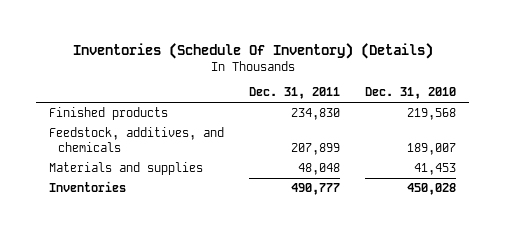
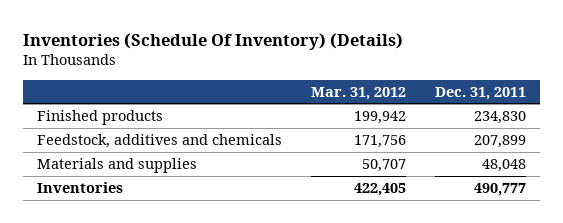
- | Dec. 31, 2011 | Dec. 31, 2010
+ | Mar. 31, 2012 | Dec. 31, 2011
- Feedstock, additives, and chemicals | 207,899 | 189,007
+ Feedstock, additives and chemicals | 171,756 | 207,899

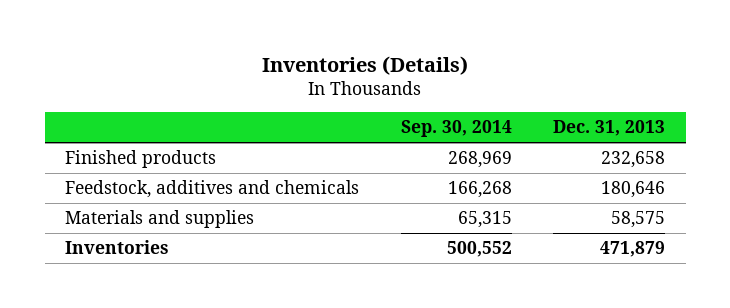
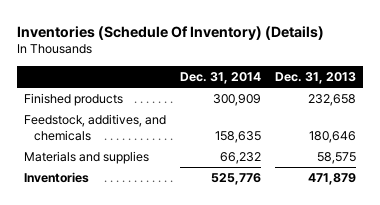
- Inventories (Details)
+ Inventories (Schedule Of Inventory) (Details)
- | Sep. 30, 2014 | Dec. 31, 2013
+ | Dec. 31, 2014 | Dec. 31, 2013
- Feedstock, additives and chemicals | 166,268 | 180,646
+ Feedstock, additives, and chemicals | 158,635 | 180,646

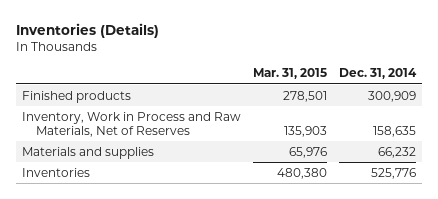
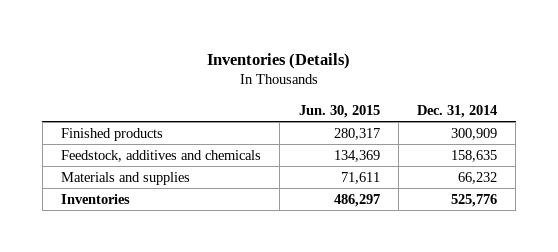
- | Mar. 31, 2015 | Dec. 31, 2014
+ | Jun. 30, 2015 | Dec. 31, 2014
- Inventory, Work in Process and Raw Materials, Net of Reserves | 135,903 | 158,635
+ Feedstock, additives and chemicals | 134,369 | 158,635

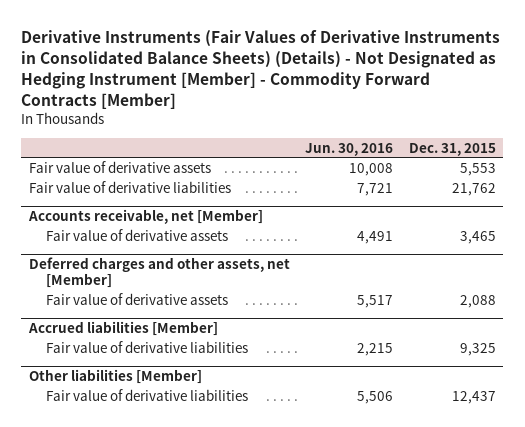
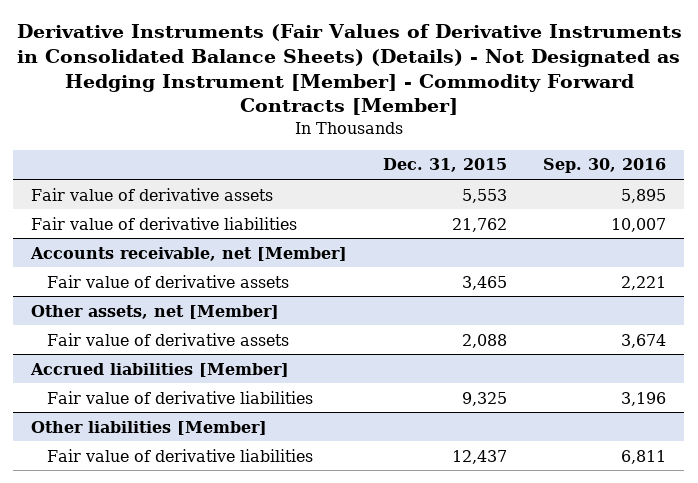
- | Jun. 30, 2016 | Dec. 31, 2015
+ | Dec. 31, 2015 | Sep. 30, 2016
- Deferred charges and other assets, net [Member]
+ Other assets, net [Member]

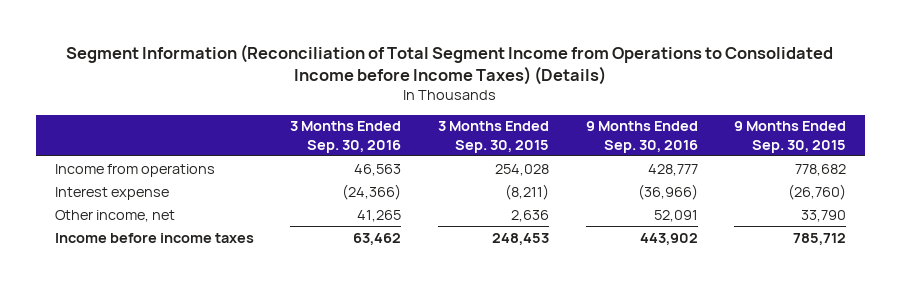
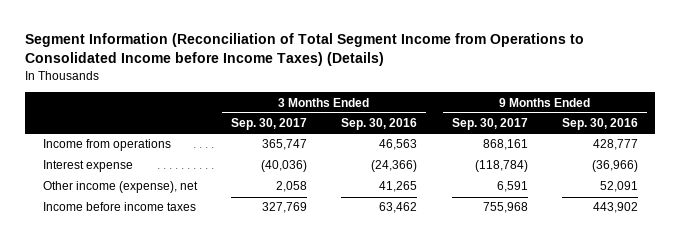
- | 3 Months Ended Sep. 30, 2016 | 3 Months Ended Sep. 30, 2015 | 9 Months Ended Sep. 30, 2016 | 9 Months Ended Sep. 30, 2015
+ | 3 Months Ended Sep. 30, 2017 | 3 Months Ended Sep. 30, 2016 | 9 Months Ended Sep. 30, 2017 | 9 Months Ended Sep. 30, 2016
- Other income, net | 41,265 | 2,636 | 52,091 | 33,790
+ Other income (expense), net | 2,058 | 41,265 | 6,591 | 52,091

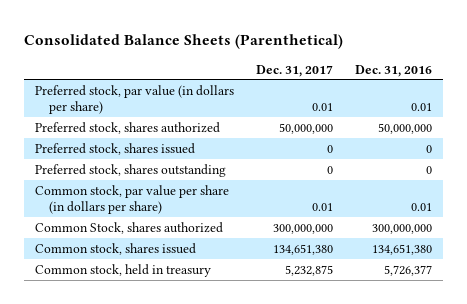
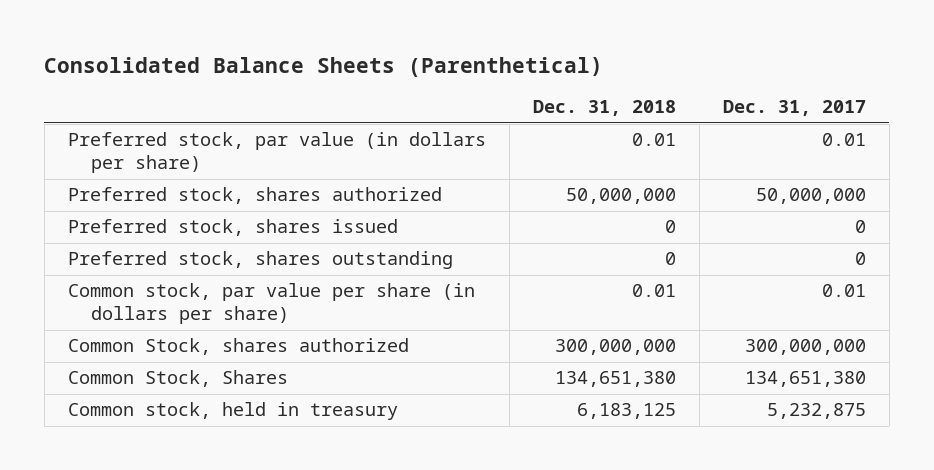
- | Dec. 31, 2017 | Dec. 31, 2016
+ | Dec. 31, 2018 | Dec. 31, 2017
- Common stock, shares issued | 134,651,380 | 134,651,380
+ Common Stock, Shares | 134,651,380 | 134,651,380

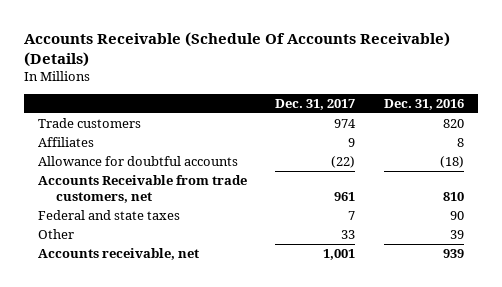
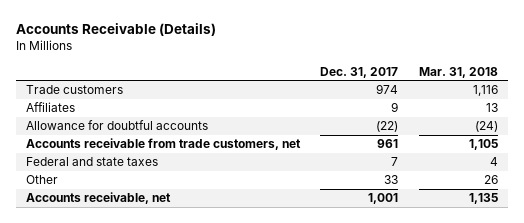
- Accounts Receivable (Schedule Of Accounts Receivable) (Details)
+ Accounts Receivable (Details)
- | Dec. 31, 2017 | Dec. 31, 2016
+ | Dec. 31, 2017 | Mar. 31, 2018
- Accounts Receivable from trade customers, net | 961 | 810
+ Accounts receivable from trade customers, net | 961 | 1,105

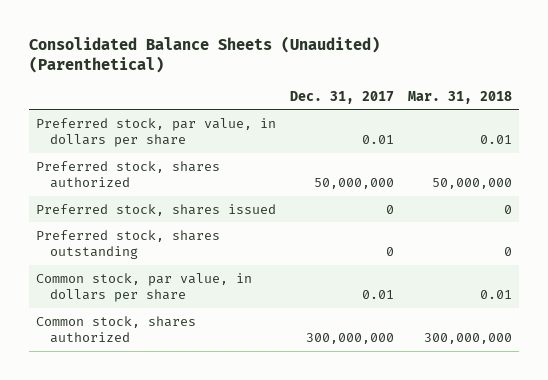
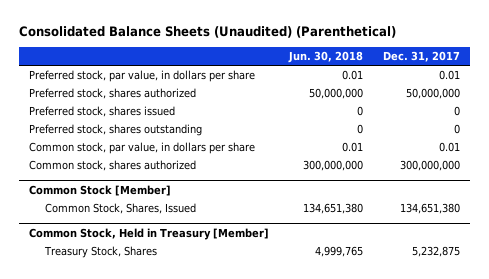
- | Dec. 31, 2017 | Mar. 31, 2018
+ | Jun. 30, 2018 | Dec. 31, 2017
+ Common Stock [Member]
+ Common Stock, Shares, Issued | 134,651,380 | 134,651,380
+ Common Stock, Held in Treasury [Member]
+ Treasury Stock, Shares | 4,999,765 | 5,232,875

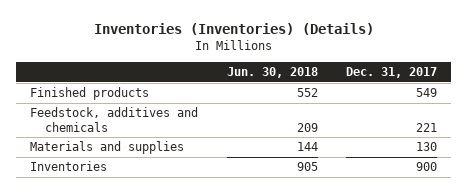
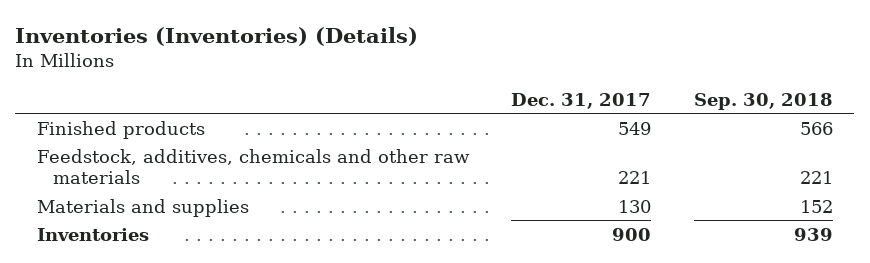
- | Jun. 30, 2018 | Dec. 31, 2017
+ | Dec. 31, 2017 | Sep. 30, 2018
- Feedstock, additives and chemicals | 209 | 221
+ Feedstock, additives, chemicals and other raw materials | 221 | 221

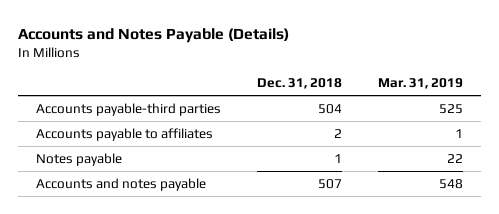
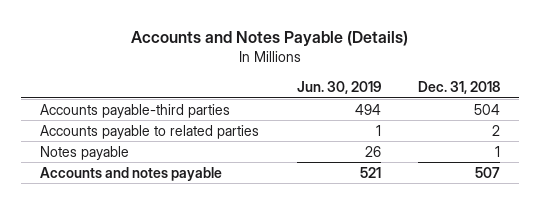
- | Dec. 31, 2018 | Mar. 31, 2019
+ | Jun. 30, 2019 | Dec. 31, 2018
- Accounts payable to affiliates | 2 | 1
+ Accounts payable to related parties | 1 | 2

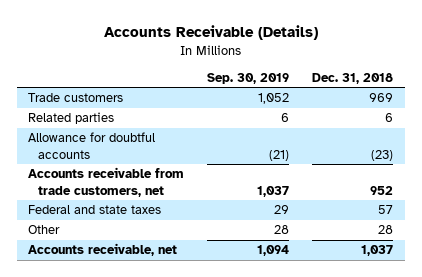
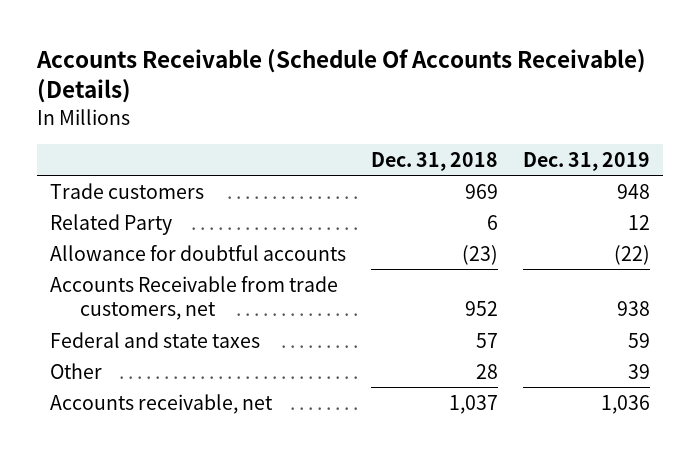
- Accounts Receivable (Details)
+ Accounts Receivable (Schedule Of Accounts Receivable) (Details)
- | Sep. 30, 2019 | Dec. 31, 2018
+ | Dec. 31, 2018 | Dec. 31, 2019
- Related parties | 6 | 6
+ Related Party | 6 | 12
- Accounts receivable from trade customers, net | 1,037 | 952
+ Accounts Receivable from trade customers, net | 952 | 938

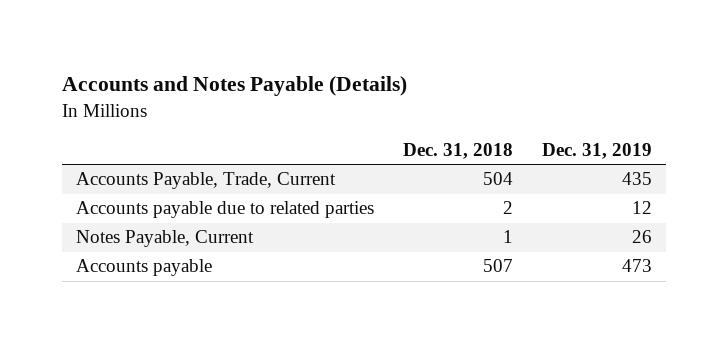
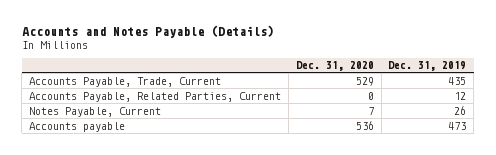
- | Dec. 31, 2018 | Dec. 31, 2019
+ | Dec. 31, 2020 | Dec. 31, 2019
- Accounts payable due to related parties | 2 | 12
+ Accounts Payable, Related Parties, Current | 0 | 12

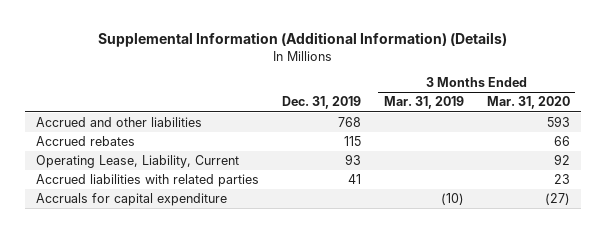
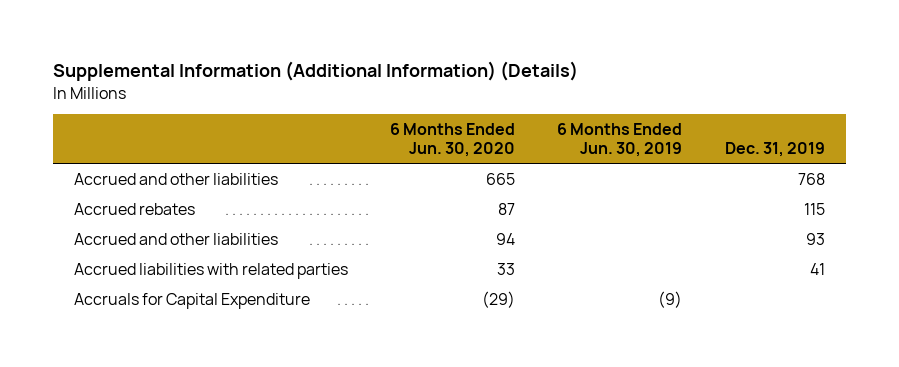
- | Dec. 31, 2019 | 3 Months Ended Mar. 31, 2019 | 3 Months Ended Mar. 31, 2020
+ | 6 Months Ended Jun. 30, 2020 | 6 Months Ended Jun. 30, 2019 | Dec. 31, 2019
- Operating Lease, Liability, Current | 93 | | 92
+ Accrued and other liabilities | 94 | | 93
- Accruals for capital expenditure | | (10) | (27)
+ Accruals for Capital Expenditure | (29) | (9) |

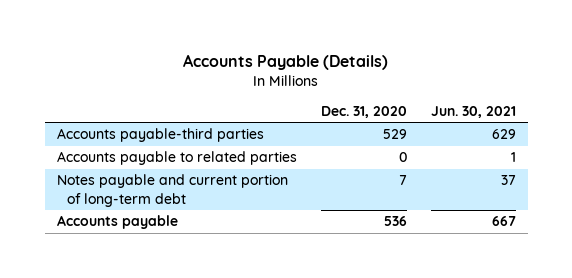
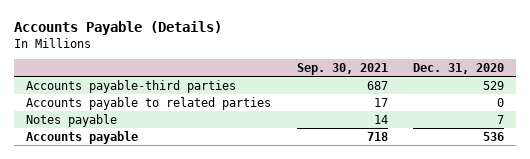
- | Dec. 31, 2020 | Jun. 30, 2021
+ | Sep. 30, 2021 | Dec. 31, 2020
- Notes payable and current portion of long-term debt | 7 | 37
+ Notes payable | 14 | 7

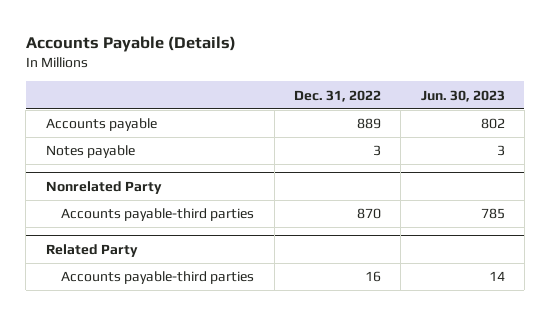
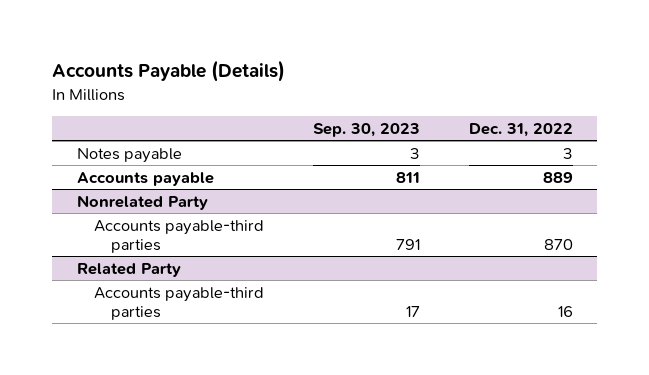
- | Dec. 31, 2022 | Jun. 30, 2023
+ | Sep. 30, 2023 | Dec. 31, 2022
moved down: Accounts payable | 811 | 889

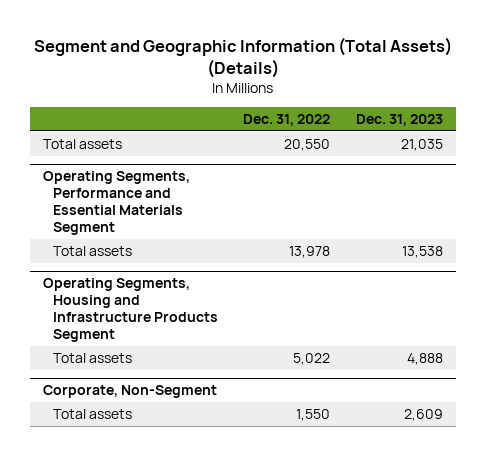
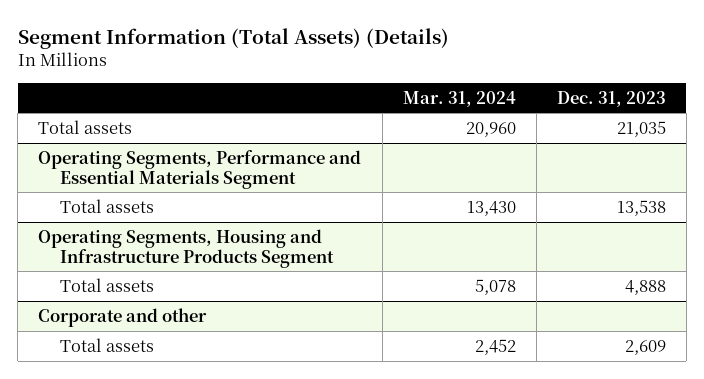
- Segment and Geographic Information (Total Assets) (Details)
+ Segment Information (Total Assets) (Details)
- | Dec. 31, 2022 | Dec. 31, 2023
+ | Mar. 31, 2024 | Dec. 31, 2023
- Corporate, Non-Segment
+ Corporate and other

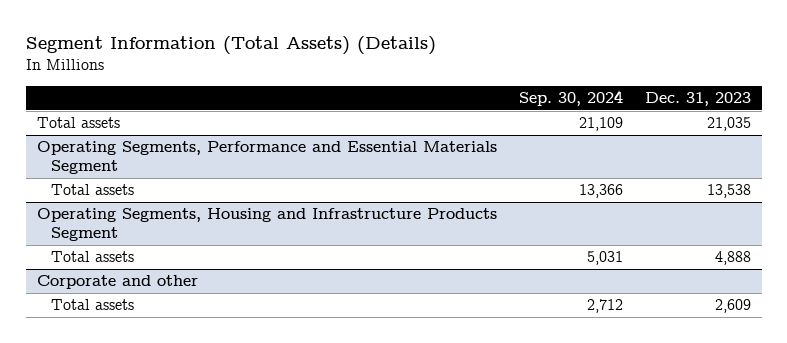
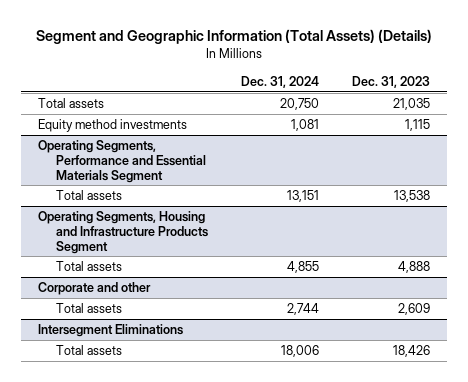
- Segment Information (Total Assets) (Details)
+ Segment and Geographic Information (Total Assets) (Details)
- | Sep. 30, 2024 | Dec. 31, 2023
+ | Dec. 31, 2024 | Dec. 31, 2023
+ Equity method investments | 1,081 | 1,115
+ Intersegment Eliminations
+ Total assets | 18,006 | 18,426

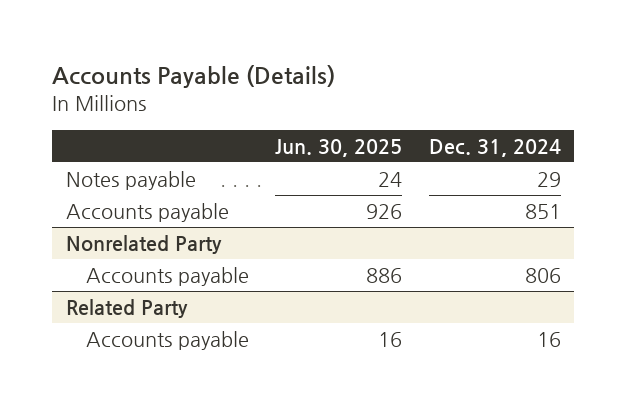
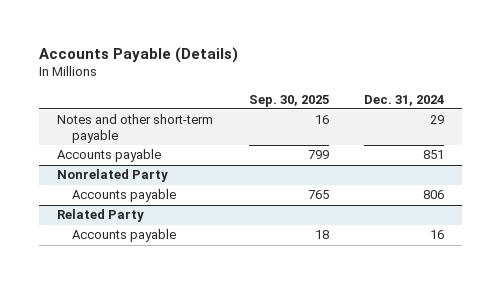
- | Jun. 30, 2025 | Dec. 31, 2024
+ | Sep. 30, 2025 | Dec. 31, 2024
- Notes payable | 24 | 29
+ Notes and other short-term payable | 16 | 29

